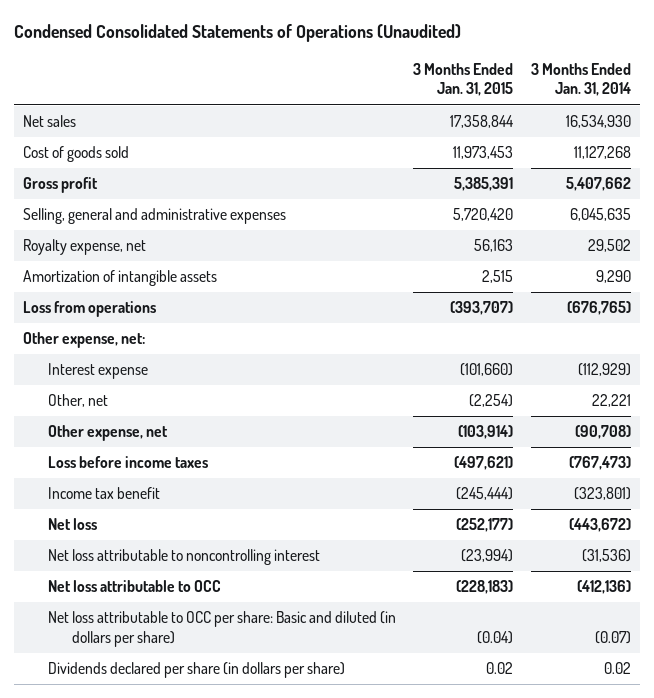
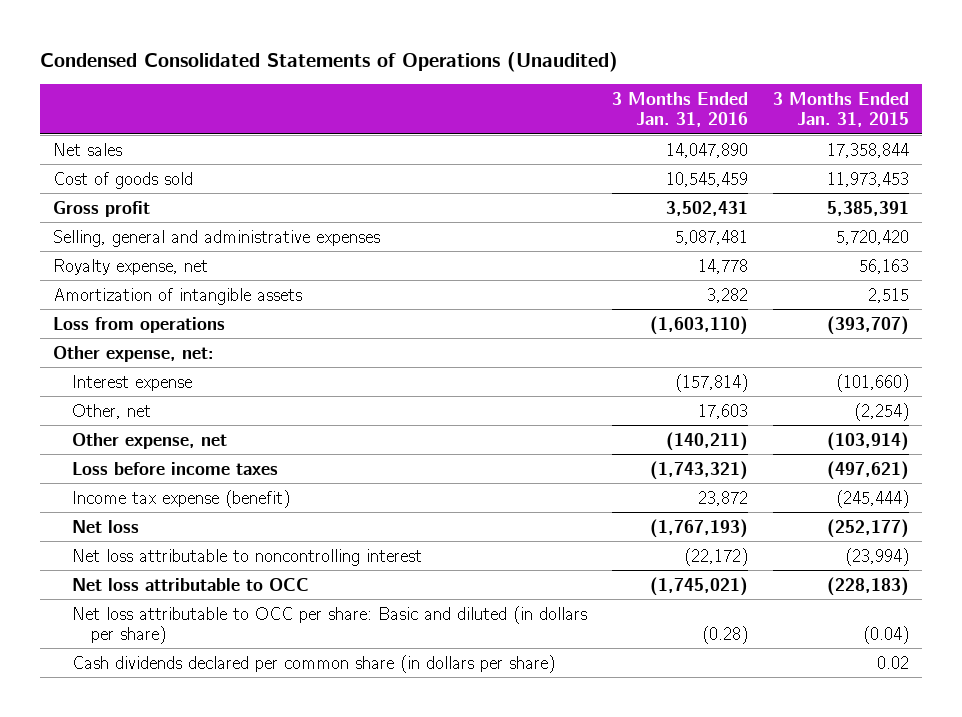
- | 3 Months Ended Jan. 31, 2015 | 3 Months Ended Jan. 31, 2014
+ | 3 Months Ended Jan. 31, 2016 | 3 Months Ended Jan. 31, 2015
- Income tax benefit | (245,444) | (323,801)
+ Income tax expense (benefit) | 23,872 | (245,444)
- Dividends declared per share (in dollars per share) | 0.02 | 0.02
+ Cash dividends declared per common share (in dollars per share) | | 0.02

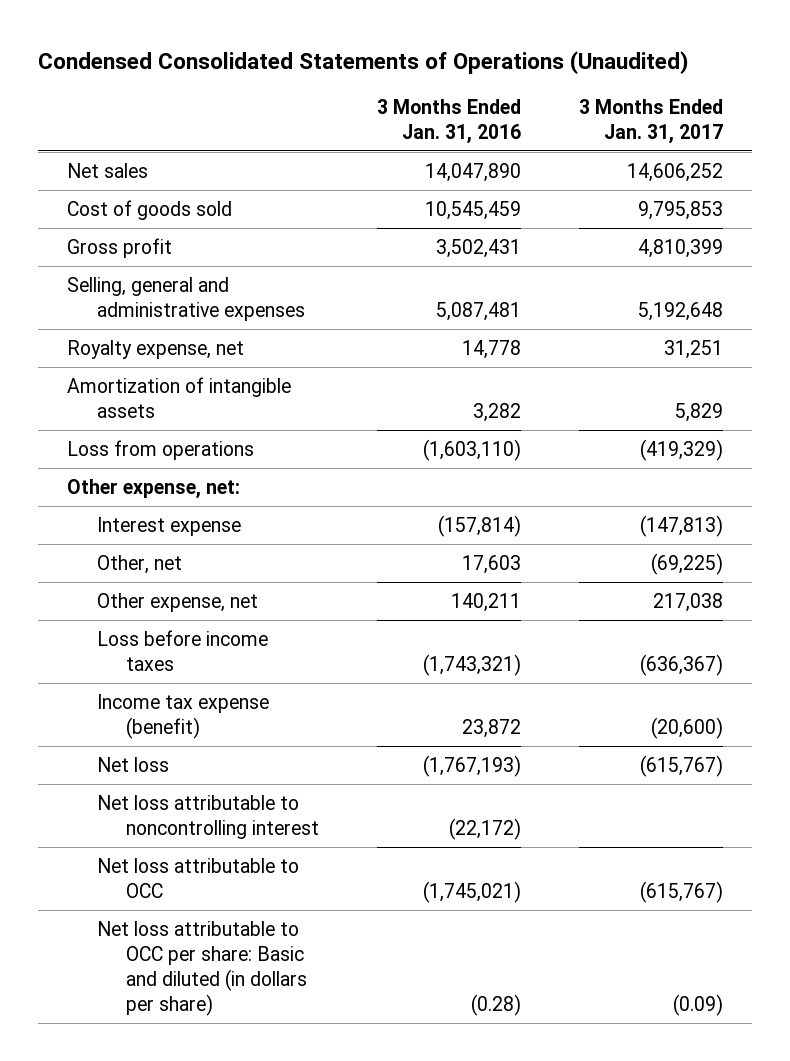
- | 3 Months Ended Jan. 31, 2016 | 3 Months Ended Jan. 31, 2015
+ | 3 Months Ended Jan. 31, 2016 | 3 Months Ended Jan. 31, 2017
- Other expense, net | (140,211) | (103,914)
+ Other expense, net | 140,211 | 217,038
- Cash dividends declared per common share (in dollars per share) | | 0.02

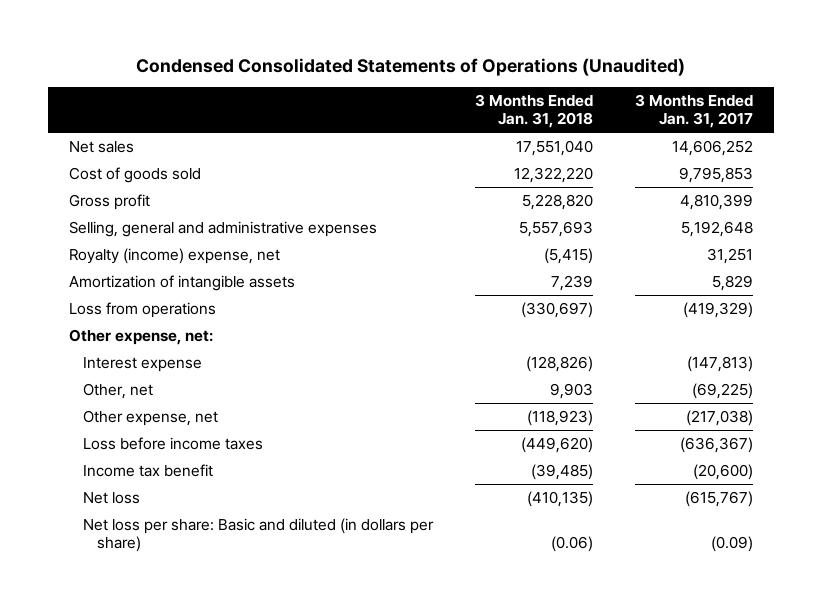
- | 3 Months Ended Jan. 31, 2016 | 3 Months Ended Jan. 31, 2017
+ | 3 Months Ended Jan. 31, 2018 | 3 Months Ended Jan. 31, 2017
- Royalty expense, net | 14,778 | 31,251
+ Royalty (income) expense, net | (5,415) | 31,251
- Other expense, net | 140,211 | 217,038
+ Other expense, net | (118,923) | (217,038)
- Income tax expense (benefit) | 23,872 | (20,600)
+ Income tax benefit | (39,485) | (20,600)
- Net loss attributable to noncontrolling interest | (22,172) |
- Net loss attributable to OCC | (1,745,021) | (615,767)
- Net loss attributable to OCC per share: Basic and diluted (in dollars per share) | (0.28) | (0.09)
+ Net loss per share: Basic and diluted (in dollars per share) | (0.06) | (0.09)

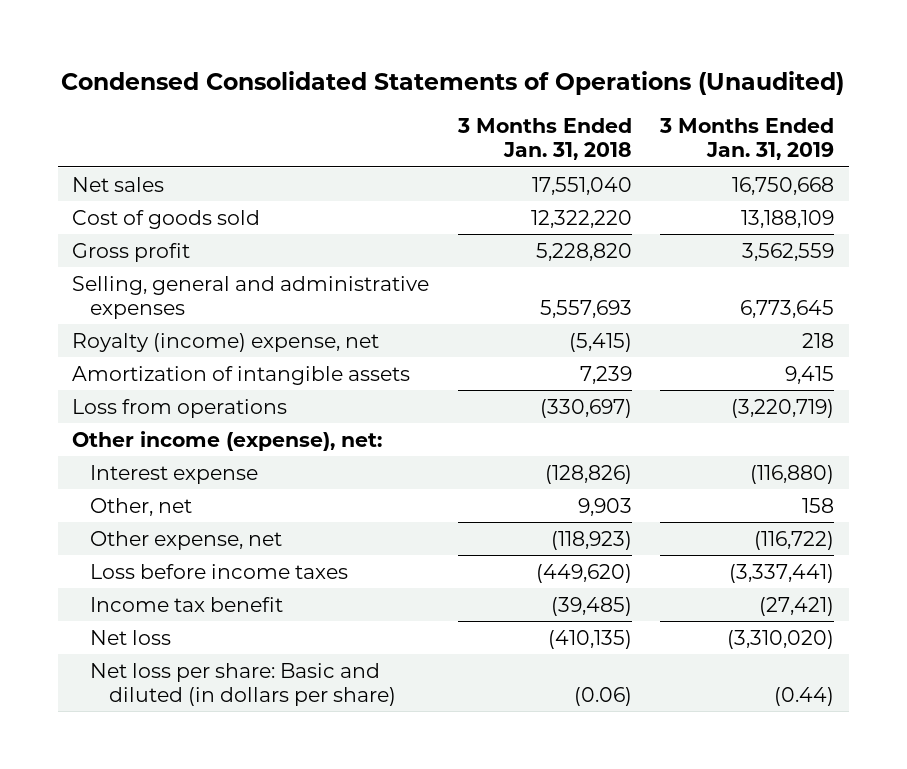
- | 3 Months Ended Jan. 31, 2018 | 3 Months Ended Jan. 31, 2017
+ | 3 Months Ended Jan. 31, 2018 | 3 Months Ended Jan. 31, 2019
- Other expense, net:
+ Other income (expense), net:

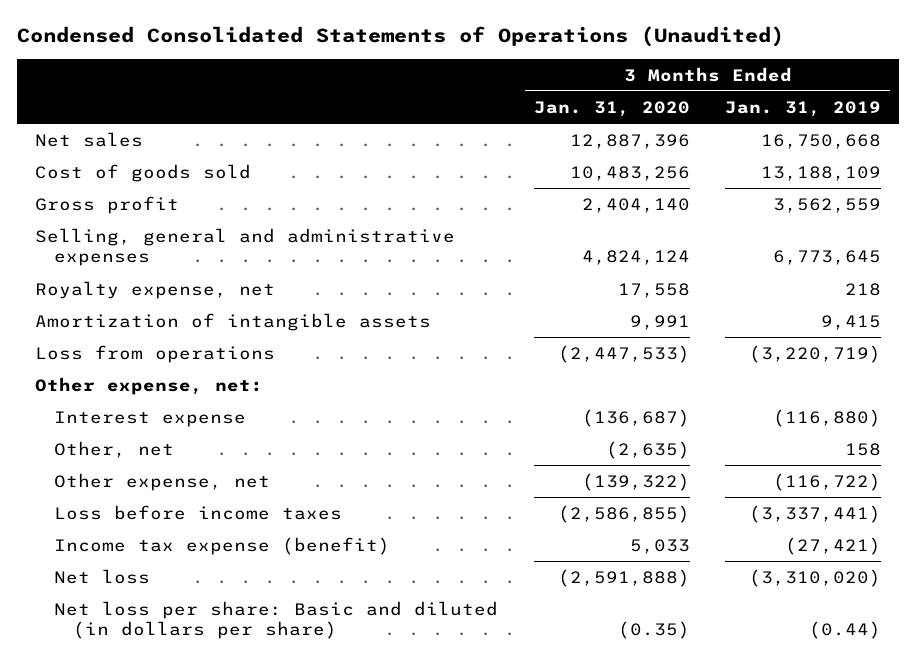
- | 3 Months Ended Jan. 31, 2018 | 3 Months Ended Jan. 31, 2019
+ | 3 Months Ended Jan. 31, 2020 | 3 Months Ended Jan. 31, 2019
- Royalty (income) expense, net | (5,415) | 218
+ Royalty expense, net | 17,558 | 218
- Other income (expense), net:
+ Other expense, net:
- Income tax benefit | (39,485) | (27,421)
+ Income tax expense (benefit) | 5,033 | (27,421)

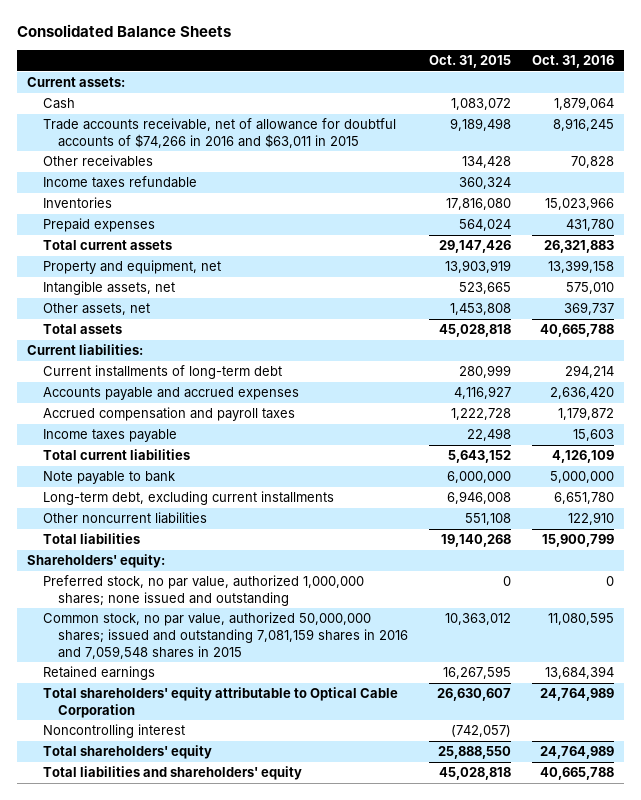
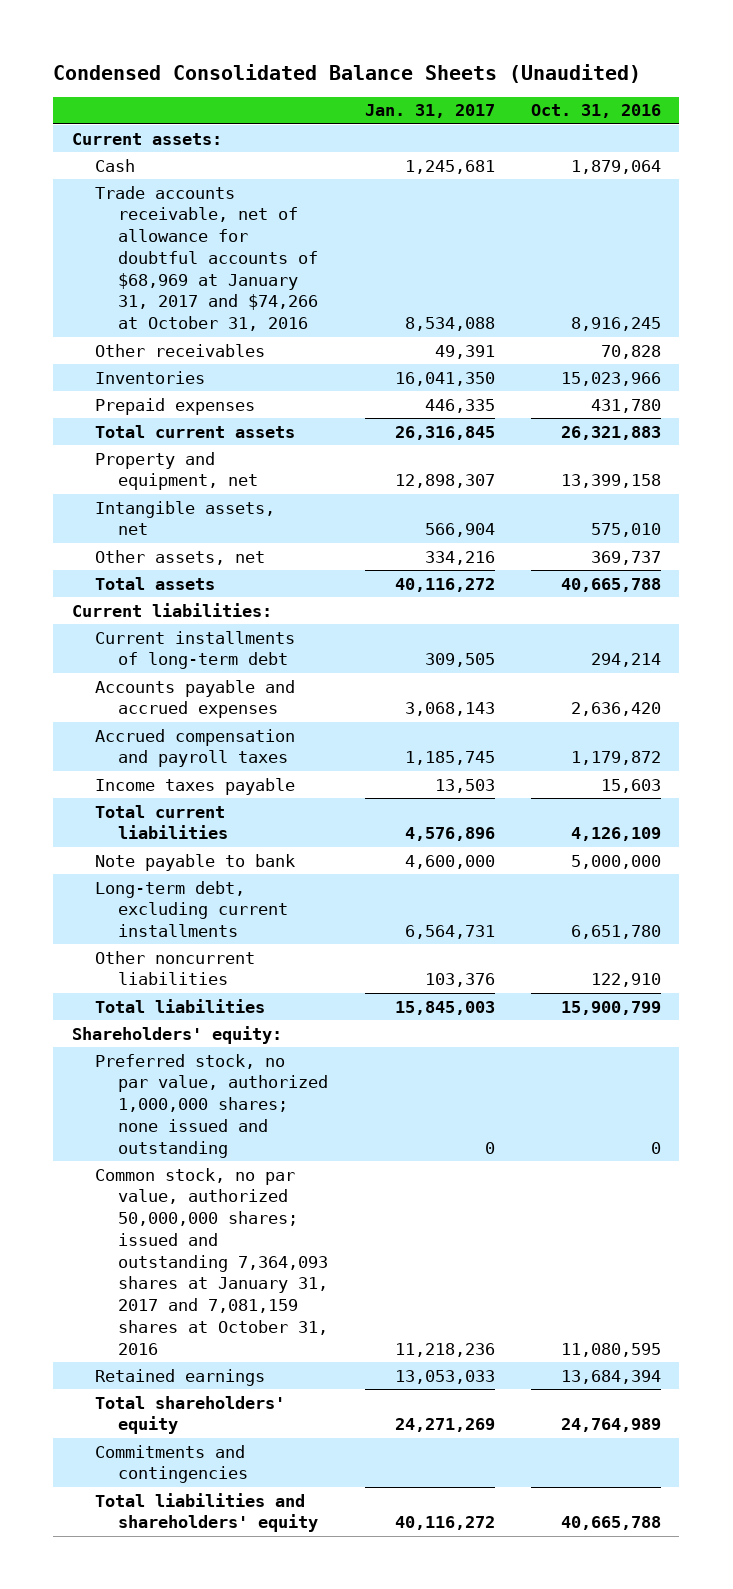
- Consolidated Balance Sheets
+ Condensed Consolidated Balance Sheets (Unaudited)
- | Oct. 31, 2015 | Oct. 31, 2016
+ | Jan. 31, 2017 | Oct. 31, 2016
- Trade accounts receivable, net of allowance for doubtful accounts of $74,266 in 2016 and $63,011 in 2015 | 9,189,498 | 8,916,245
+ Trade accounts receivable, net of allowance for doubtful accounts of $68,969 at January 31, 2017 and $74,266 at October 31, 2016 | 8,534,088 | 8,916,245
- Income taxes refundable | 360,324 |
- Common stock, no par value, authorized 50,000,000 shares; issued and outstanding 7,081,159 shares in 2016 and 7,059,548 shares in 2015 | 10,363,012 | 11,080,595
+ Common stock, no par value, authorized 50,000,000 shares; issued and outstanding 7,364,093 shares at January 31, 2017 and 7,081,159 shares at October 31, 2016 | 11,218,236 | 11,080,595
- Total shareholders' equity attributable to Optical Cable Corporation | 26,630,607 | 24,764,989
- Noncontrolling interest | (742,057) |
+ Commitments and contingencies

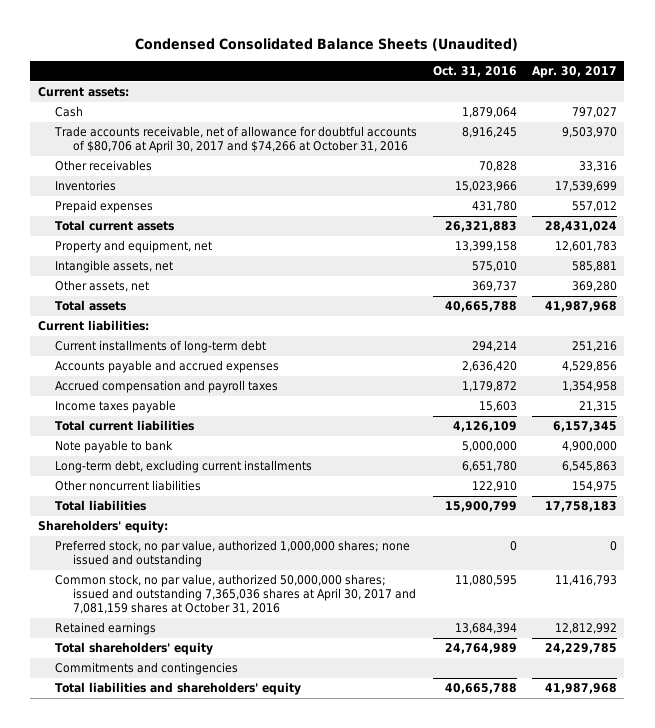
- | Jan. 31, 2017 | Oct. 31, 2016
+ | Oct. 31, 2016 | Apr. 30, 2017
- Trade accounts receivable, net of allowance for doubtful accounts of $68,969 at January 31, 2017 and $74,266 at October 31, 2016 | 8,534,088 | 8,916,245
+ Trade accounts receivable, net of allowance for doubtful accounts of $80,706 at April 30, 2017 and $74,266 at October 31, 2016 | 8,916,245 | 9,503,970
- Common stock, no par value, authorized 50,000,000 shares; issued and outstanding 7,364,093 shares at January 31, 2017 and 7,081,159 shares at October 31, 2016 | 11,218,236 | 11,080,595
+ Common stock, no par value, authorized 50,000,000 shares; issued and outstanding 7,365,036 shares at April 30, 2017 and 7,081,159 shares at October 31, 2016 | 11,080,595 | 11,416,793

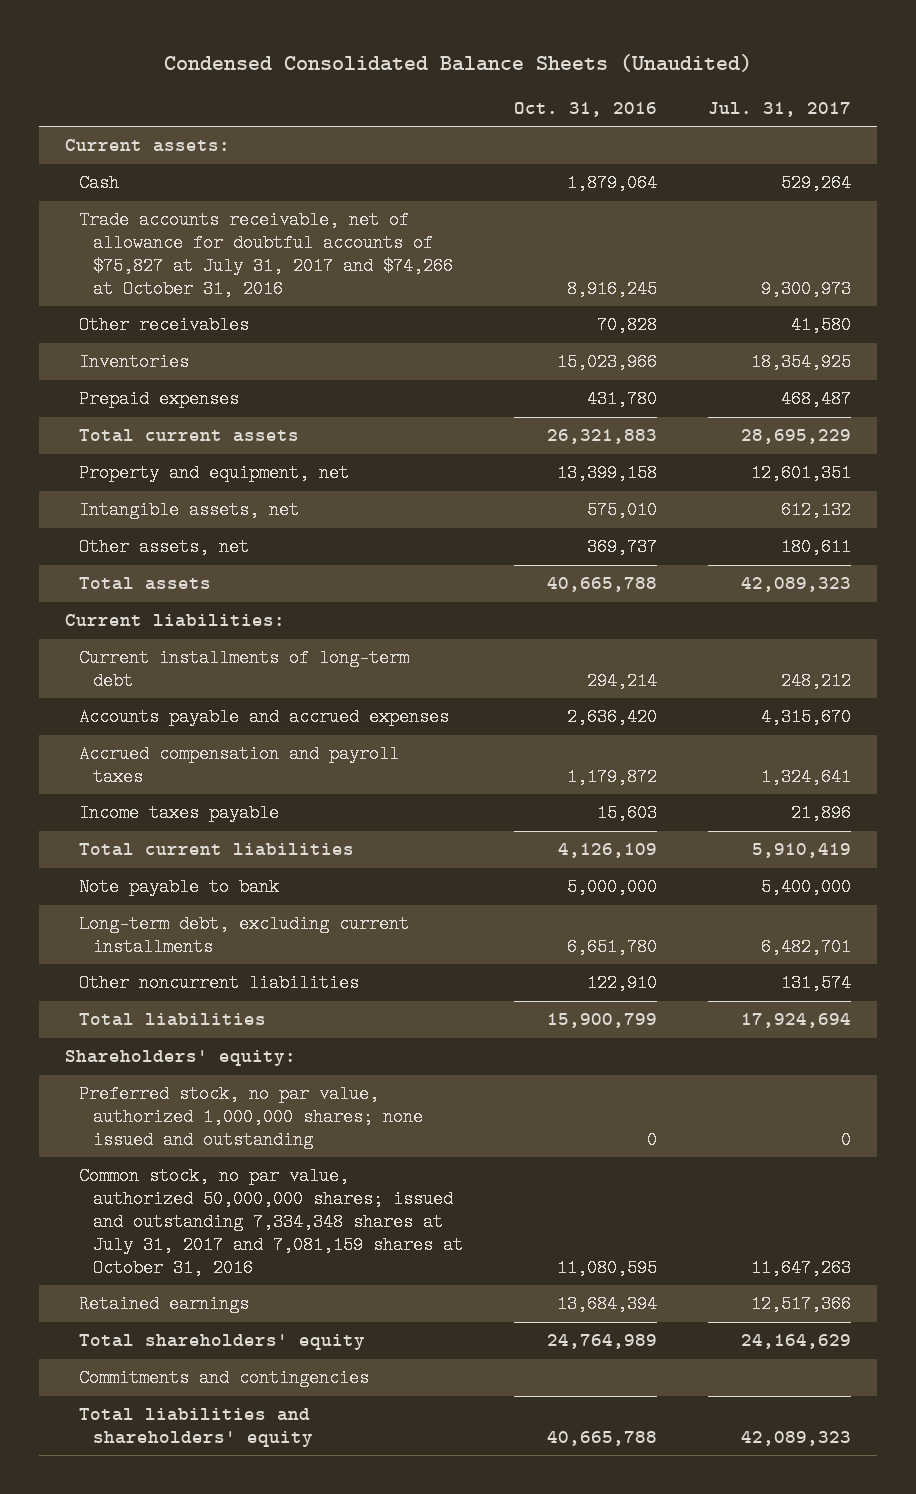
- | Oct. 31, 2016 | Apr. 30, 2017
+ | Oct. 31, 2016 | Jul. 31, 2017
- Trade accounts receivable, net of allowance for doubtful accounts of $80,706 at April 30, 2017 and $74,266 at October 31, 2016 | 8,916,245 | 9,503,970
+ Trade accounts receivable, net of allowance for doubtful accounts of $75,827 at July 31, 2017 and $74,266 at October 31, 2016 | 8,916,245 | 9,300,973
- Common stock, no par value, authorized 50,000,000 shares; issued and outstanding 7,365,036 shares at April 30, 2017 and 7,081,159 shares at October 31, 2016 | 11,080,595 | 11,416,793
+ Common stock, no par value, authorized 50,000,000 shares; issued and outstanding 7,334,348 shares at July 31, 2017 and 7,081,159 shares at October 31, 2016 | 11,080,595 | 11,647,263

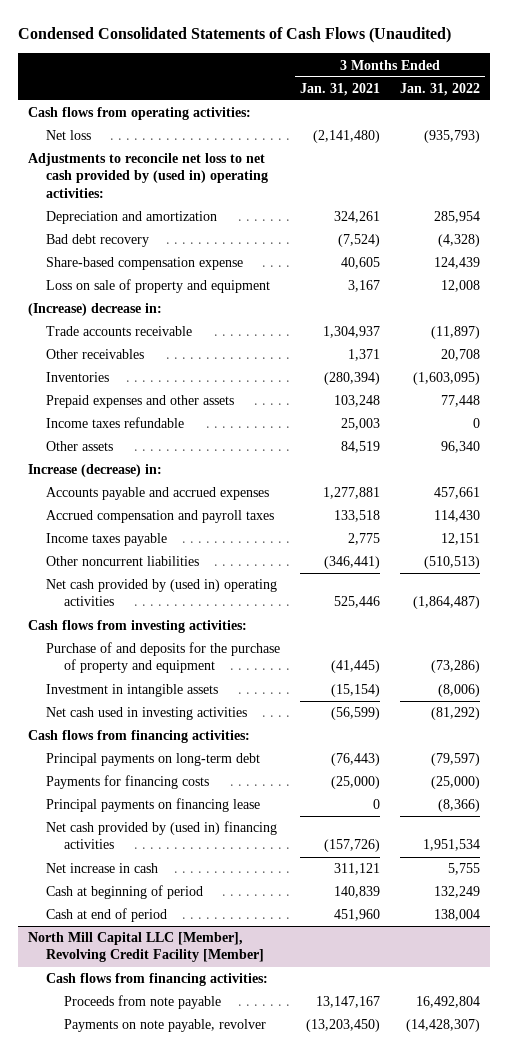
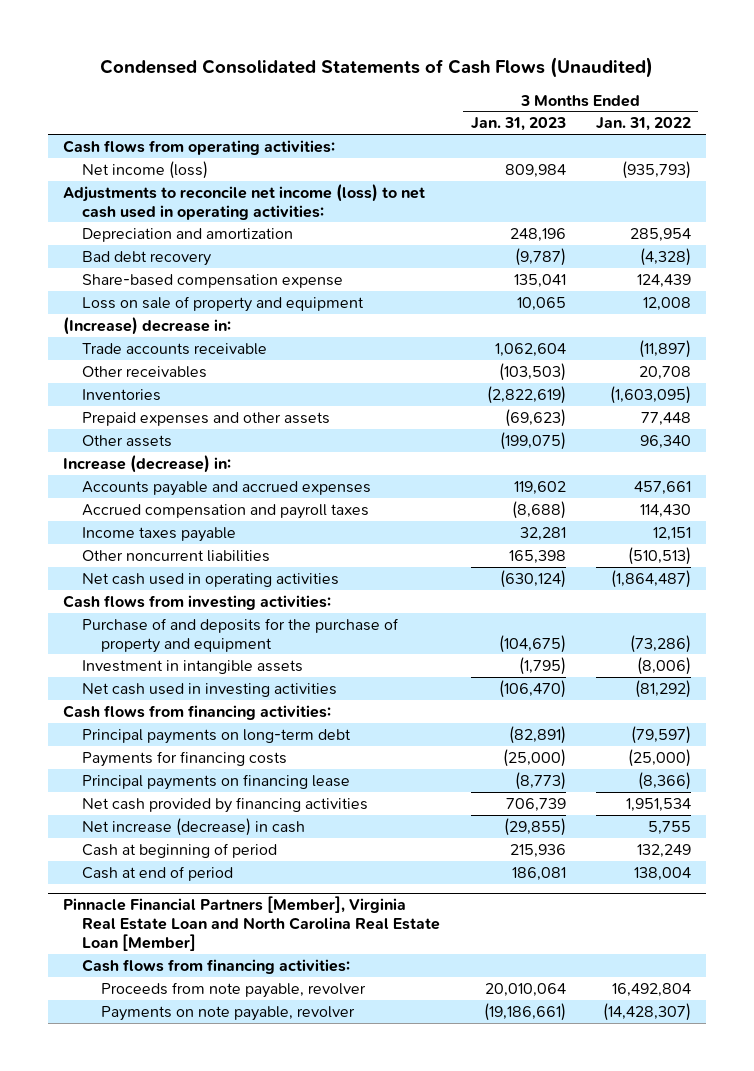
- | 3 Months Ended Jan. 31, 2021 | 3 Months Ended Jan. 31, 2022
+ | 3 Months Ended Jan. 31, 2023 | 3 Months Ended Jan. 31, 2022
- Net loss | (2,141,480) | (935,793)
- Adjustments to reconcile net loss to net cash provided by (used in) operating activities:
+ Net income (loss) | 809,984 | (935,793)
+ Adjustments to reconcile net income (loss) to net cash used in operating activities:
- Income taxes refundable | 25,003 | 0
- Net cash provided by (used in) operating activities | 525,446 | (1,864,487)
+ Net cash used in operating activities | (630,124) | (1,864,487)
- Net cash provided by (used in) financing activities | (157,726) | 1,951,534
- Net increase in cash | 311,121 | 5,755
+ Net cash provided by financing activities | 706,739 | 1,951,534
+ Net increase (decrease) in cash | (29,855) | 5,755
- North Mill Capital LLC [Member], Revolving Credit Facility [Member]
+ Pinnacle Financial Partners [Member], Virginia Real Estate Loan and North Carolina Real Estate Loan [Member]
- Proceeds from note payable | 13,147,167 | 16,492,804
+ Proceeds from note payable, revolver | 20,010,064 | 16,492,804

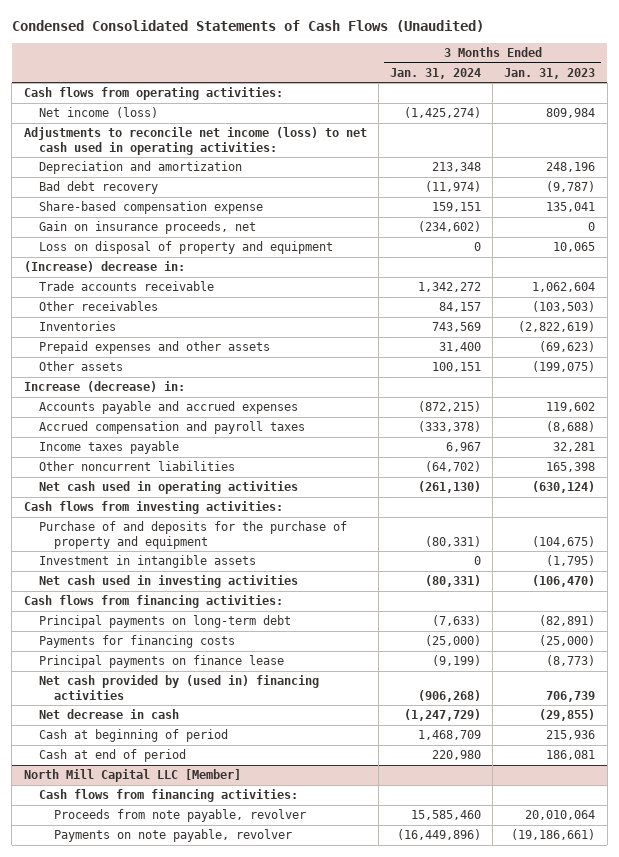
- | 3 Months Ended Jan. 31, 2023 | 3 Months Ended Jan. 31, 2022
+ | 3 Months Ended Jan. 31, 2024 | 3 Months Ended Jan. 31, 2023
- Loss on sale of property and equipment | 10,065 | 12,008
+ Gain on insurance proceeds, net | (234,602) | 0
+ Loss on disposal of property and equipment | 0 | 10,065
- Principal payments on financing lease | (8,773) | (8,366)
- Net cash provided by financing activities | 706,739 | 1,951,534
- Net increase (decrease) in cash | (29,855) | 5,755
+ Principal payments on finance lease | (9,199) | (8,773)
+ Net cash provided by (used in) financing activities | (906,268) | 706,739
+ Net decrease in cash | (1,247,729) | (29,855)
- Pinnacle Financial Partners [Member], Virginia Real Estate Loan and North Carolina Real Estate Loan [Member]
+ North Mill Capital LLC [Member]

